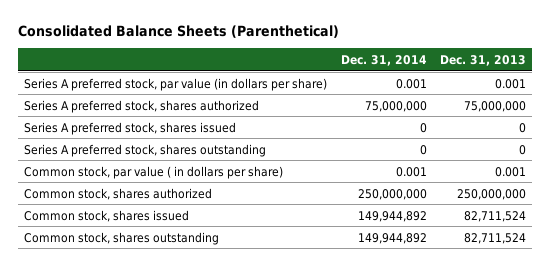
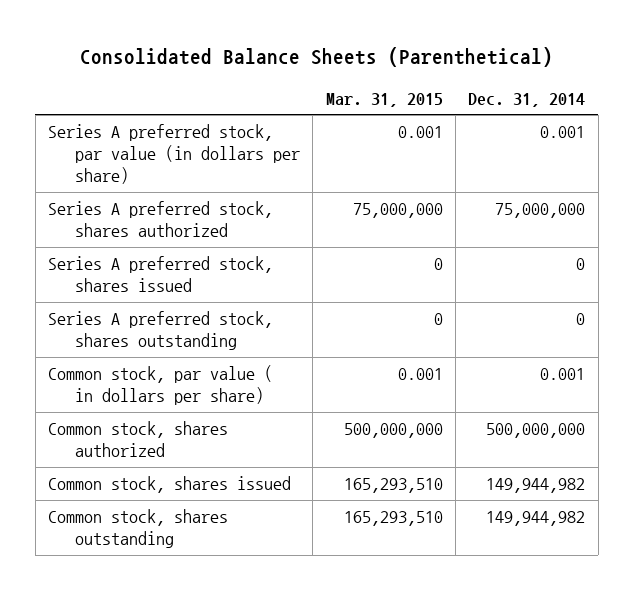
- | Dec. 31, 2014 | Dec. 31, 2013
+ | Mar. 31, 2015 | Dec. 31, 2014
- Common stock, shares authorized | 250,000,000 | 250,000,000
- Common stock, shares issued | 149,944,892 | 82,711,524
- Common stock, shares outstanding | 149,944,892 | 82,711,524
+ Common stock, shares authorized | 500,000,000 | 500,000,000
+ Common stock, shares issued | 165,293,510 | 149,944,982
+ Common stock, shares outstanding | 165,293,510 | 149,944,982

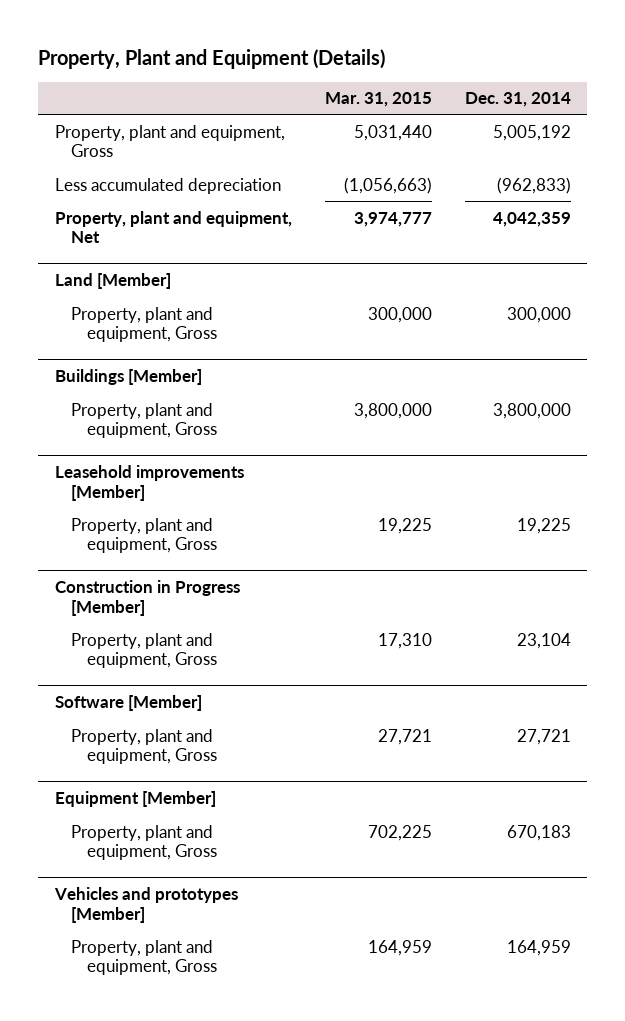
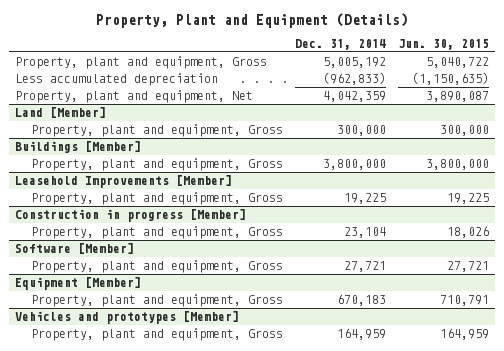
- | Mar. 31, 2015 | Dec. 31, 2014
+ | Dec. 31, 2014 | Jun. 30, 2015
- Leasehold improvements [Member]
+ Leasehold Improvements [Member]
- Construction in Progress [Member]
+ Construction in progress [Member]

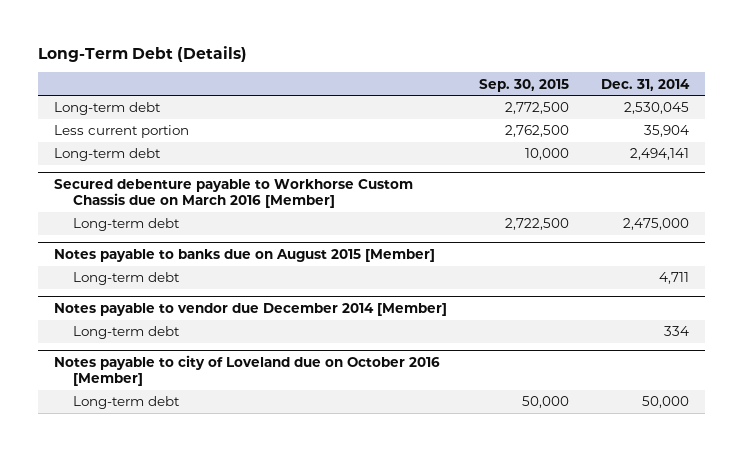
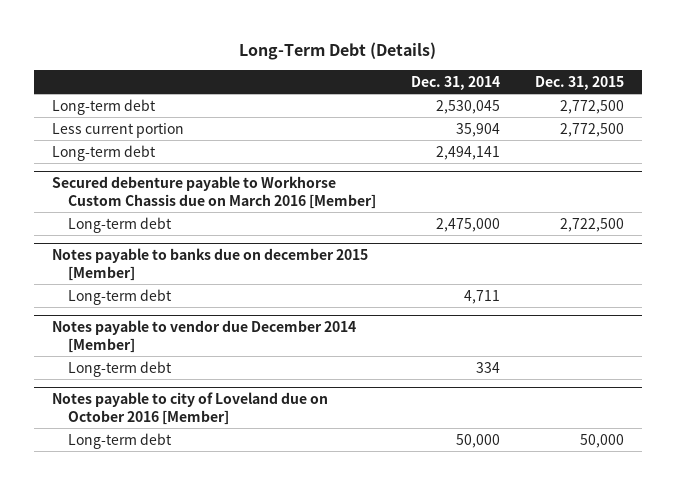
- | Sep. 30, 2015 | Dec. 31, 2014
+ | Dec. 31, 2014 | Dec. 31, 2015
- Notes payable to banks due on August 2015 [Member]
+ Notes payable to banks due on december 2015 [Member]

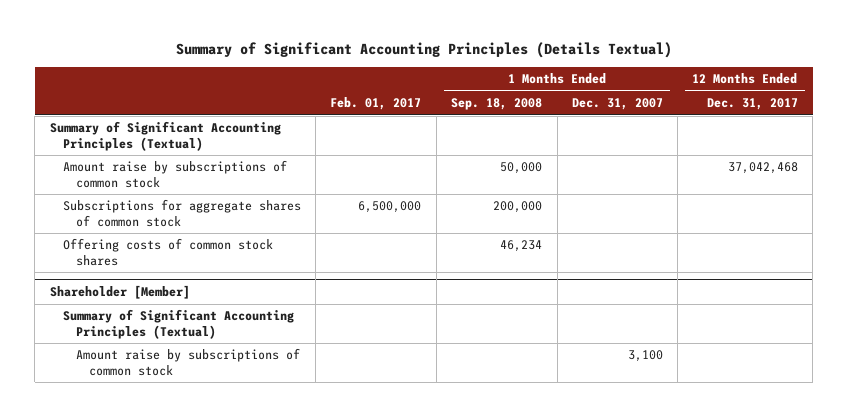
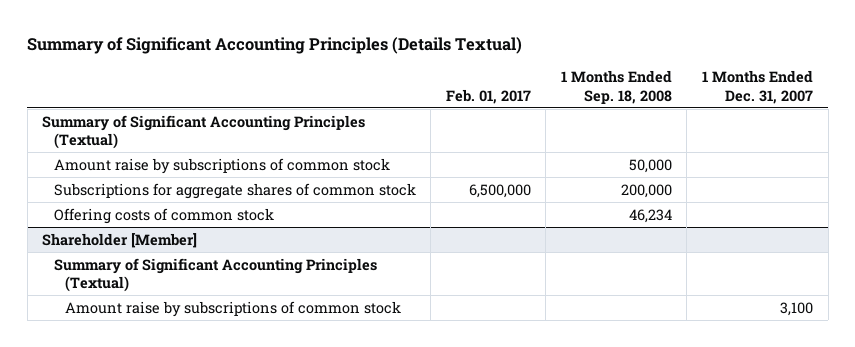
- | Feb. 01, 2017 | 1 Months Ended Sep. 18, 2008 | 1 Months Ended Dec. 31, 2007 | 12 Months Ended Dec. 31, 2017
+ | Feb. 01, 2017 | 1 Months Ended Sep. 18, 2008 | 1 Months Ended Dec. 31, 2007
- Offering costs of common stock shares | | 46,234 | |
+ Offering costs of common stock | | 46,234 |

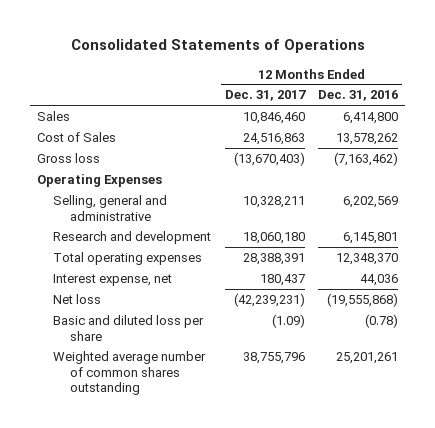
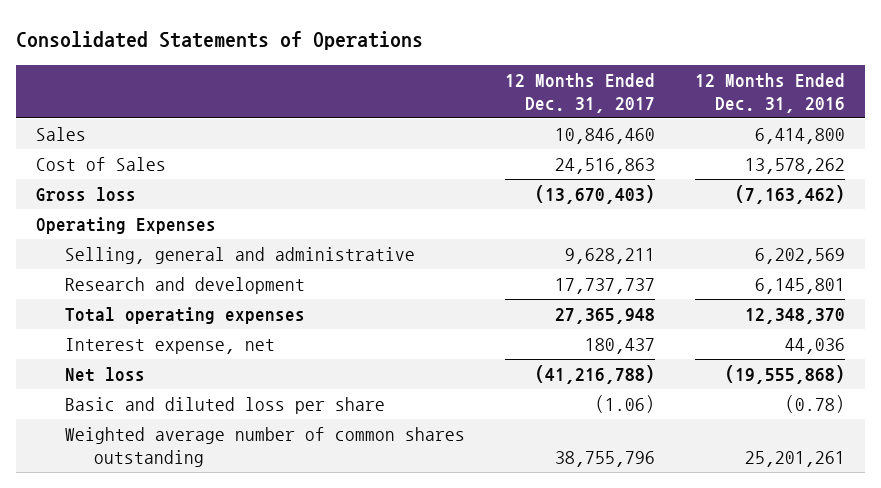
- Selling, general and administrative | 10,328,211 | 6,202,569
- Research and development | 18,060,180 | 6,145,801
- Total operating expenses | 28,388,391 | 12,348,370
+ Selling, general and administrative | 9,628,211 | 6,202,569
+ Research and development | 17,737,737 | 6,145,801
+ Total operating expenses | 27,365,948 | 12,348,370
- Net loss | (42,239,231) | (19,555,868)
- Basic and diluted loss per share | (1.09) | (0.78)
+ Net loss | (41,216,788) | (19,555,868)
+ Basic and diluted loss per share | (1.06) | (0.78)

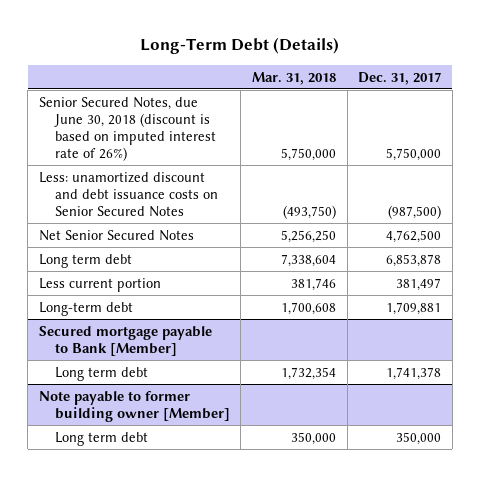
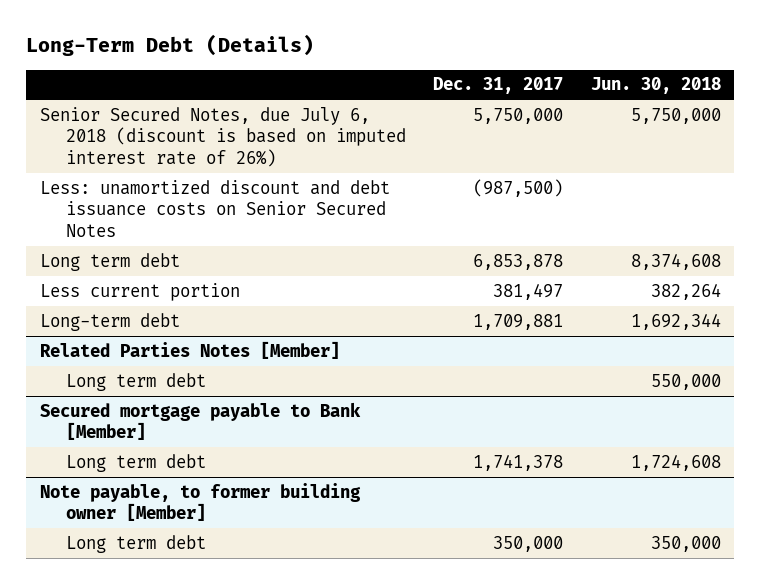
- | Mar. 31, 2018 | Dec. 31, 2017
+ | Dec. 31, 2017 | Jun. 30, 2018
- Senior Secured Notes, due June 30, 2018 (discount is based on imputed interest rate of 26%) | 5,750,000 | 5,750,000
+ Senior Secured Notes, due July 6, 2018 (discount is based on imputed interest rate of 26%) | 5,750,000 | 5,750,000
- Net Senior Secured Notes | 5,256,250 | 4,762,500
+ Related Parties Notes [Member]
+ Long term debt | | 550,000
- Note payable to former building owner [Member]
+ Note payable, to former building owner [Member]

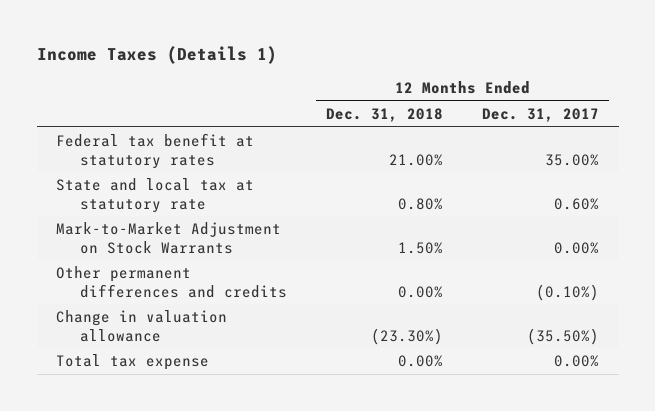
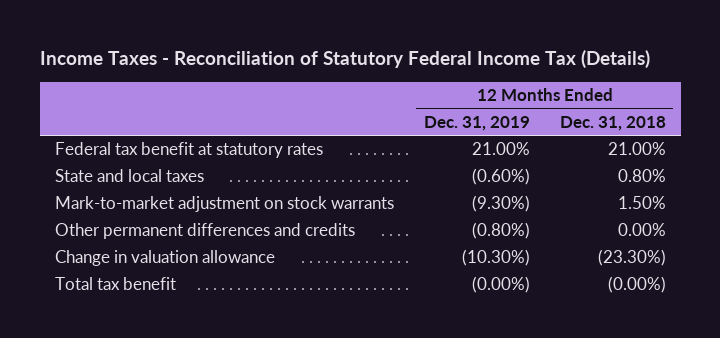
- Income Taxes (Details 1)
+ Income Taxes - Reconciliation of Statutory Federal Income Tax (Details)
- | 12 Months Ended Dec. 31, 2018 | 12 Months Ended Dec. 31, 2017
+ | 12 Months Ended Dec. 31, 2019 | 12 Months Ended Dec. 31, 2018
- State and local tax at statutory rate | 0.80% | 0.60%
- Mark-to-Market Adjustment on Stock Warrants | 1.50% | 0.00%
+ State and local taxes | (0.60%) | 0.80%
+ Mark-to-market adjustment on stock warrants | (9.30%) | 1.50%
- Total tax expense | 0.00% | 0.00%
+ Total tax benefit | (0.00%) | (0.00%)

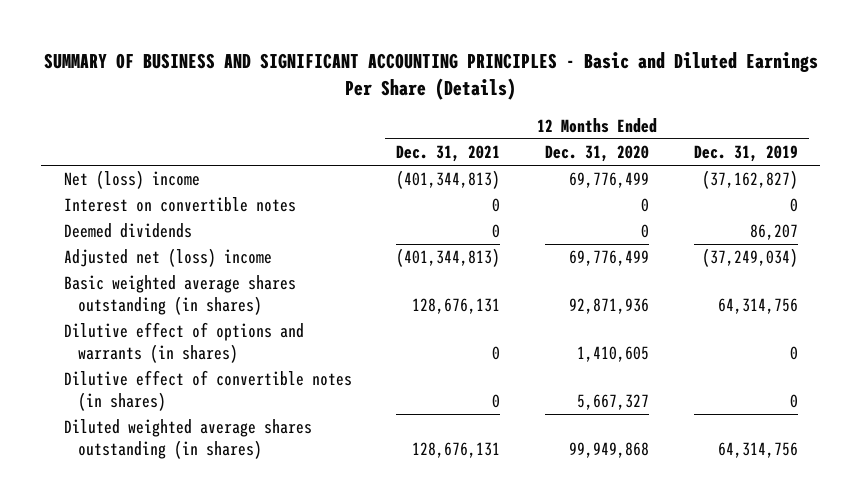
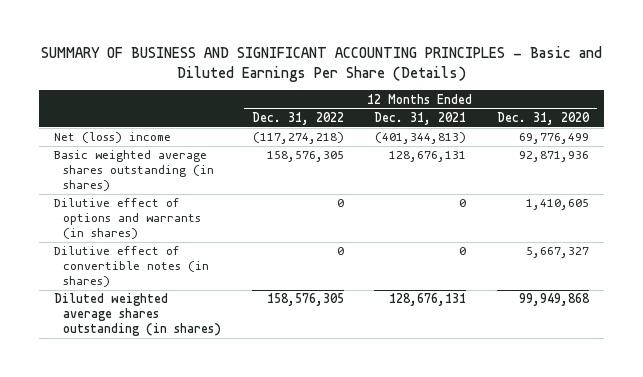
- | 12 Months Ended Dec. 31, 2021 | 12 Months Ended Dec. 31, 2020 | 12 Months Ended Dec. 31, 2019
+ | 12 Months Ended Dec. 31, 2022 | 12 Months Ended Dec. 31, 2021 | 12 Months Ended Dec. 31, 2020
- Interest on convertible notes | 0 | 0 | 0
- Deemed dividends | 0 | 0 | 86,207
- Adjusted net (loss) income | (401,344,813) | 69,776,499 | (37,249,034)

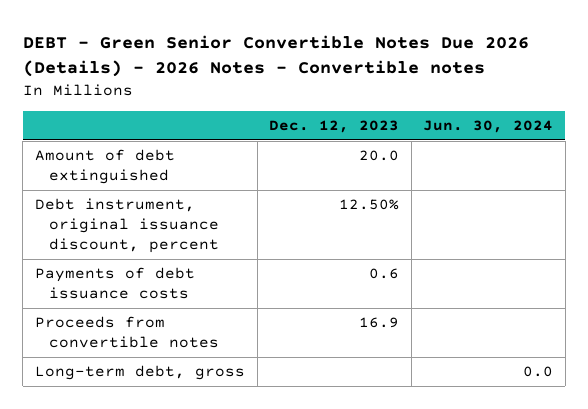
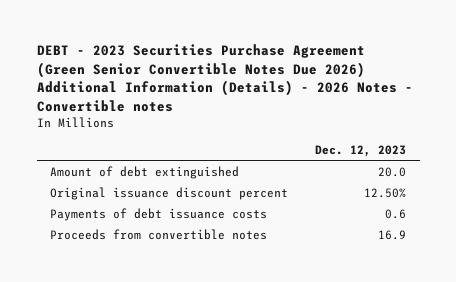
- DEBT - Green Senior Convertible Notes Due 2026 (Details) - 2026 Notes - Convertible notes
+ DEBT - 2023 Securities Purchase Agreement (Green Senior Convertible Notes Due 2026) Additional Information (Details) - 2026 Notes - Convertible notes
- | Dec. 12, 2023 | Jun. 30, 2024
+ | Dec. 12, 2023
- Debt instrument, original issuance discount, percent | 12.50% |
+ Original issuance discount percent | 12.50%
- Long-term debt, gross | | 0.0

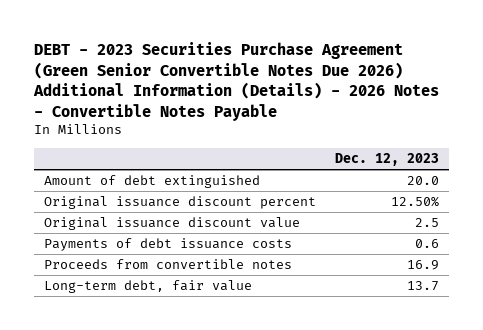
- DEBT - 2023 Securities Purchase Agreement (Green Senior Convertible Notes Due 2026) Additional Information (Details) - 2026 Notes - Convertible notes
+ DEBT - 2023 Securities Purchase Agreement (Green Senior Convertible Notes Due 2026) Additional Information (Details) - 2026 Notes - Convertible Notes Payable
+ Original issuance discount value | 2.5
+ Long-term debt, fair value | 13.7

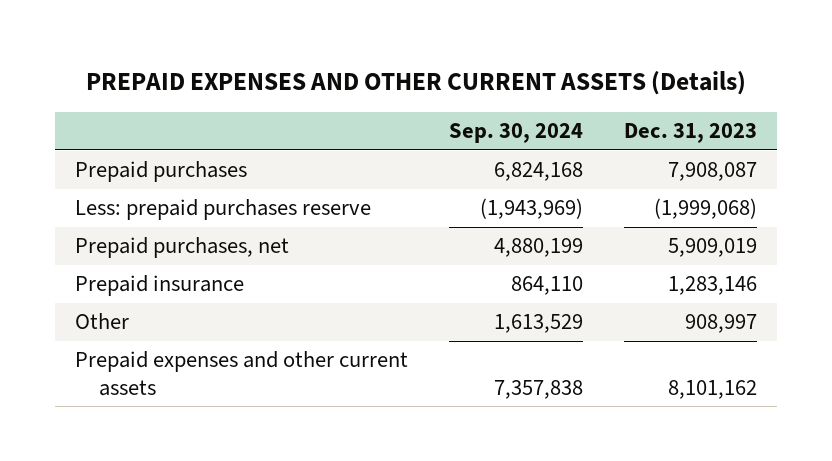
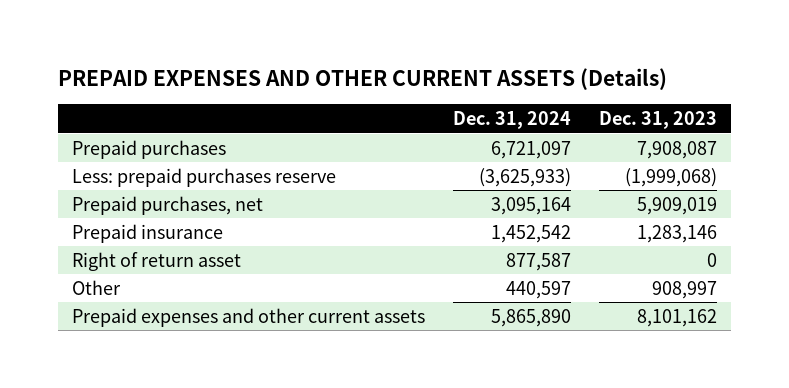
- | Sep. 30, 2024 | Dec. 31, 2023
+ | Dec. 31, 2024 | Dec. 31, 2023
+ Right of return asset | 877,587 | 0

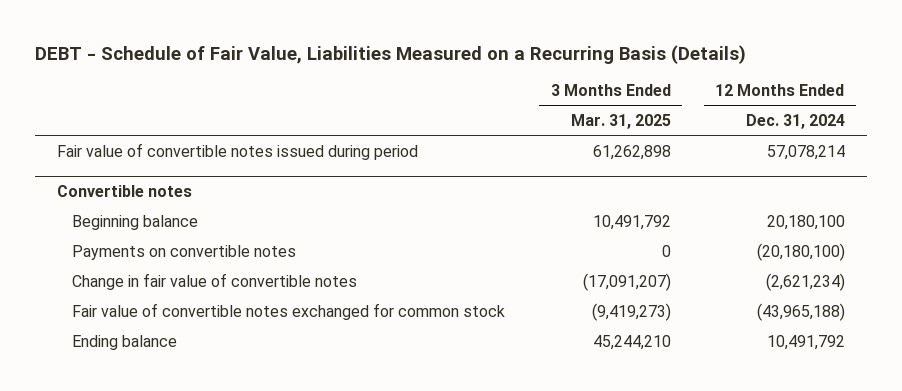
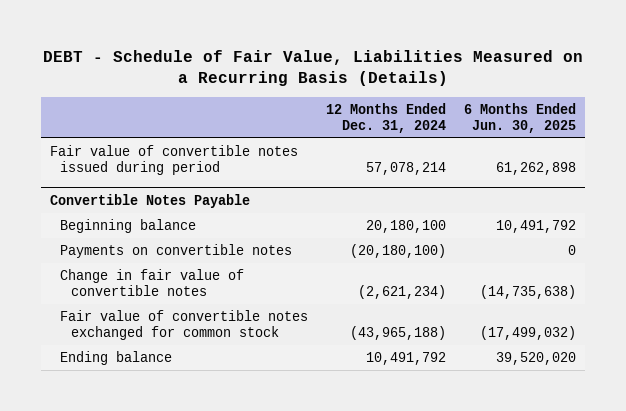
- | 3 Months Ended Mar. 31, 2025 | 12 Months Ended Dec. 31, 2024
+ | 12 Months Ended Dec. 31, 2024 | 6 Months Ended Jun. 30, 2025
- Convertible notes
+ Convertible Notes Payable

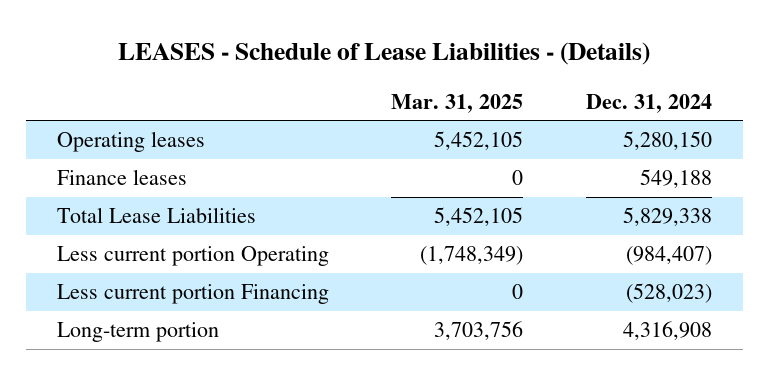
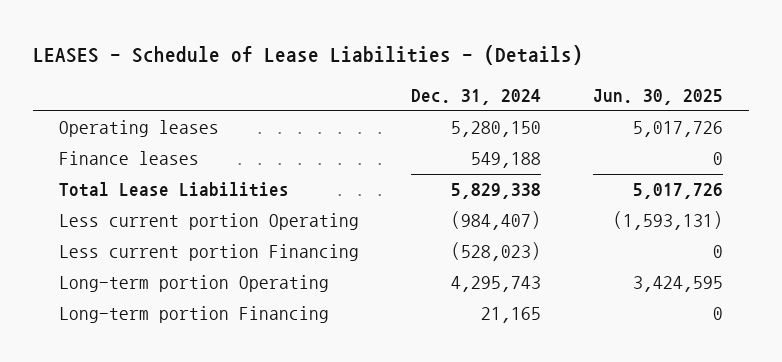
- | Mar. 31, 2025 | Dec. 31, 2024
+ | Dec. 31, 2024 | Jun. 30, 2025
- Long-term portion | 3,703,756 | 4,316,908
+ Long-term portion Operating | 4,295,743 | 3,424,595
+ Long-term portion Financing | 21,165 | 0

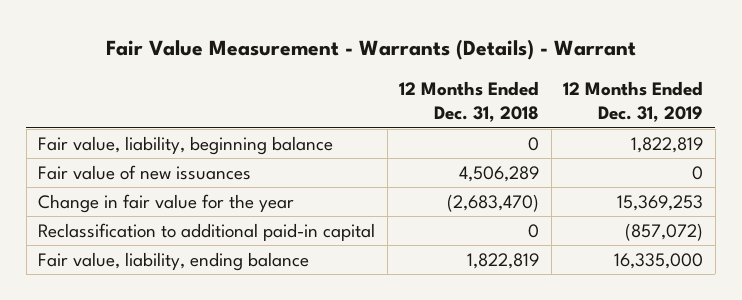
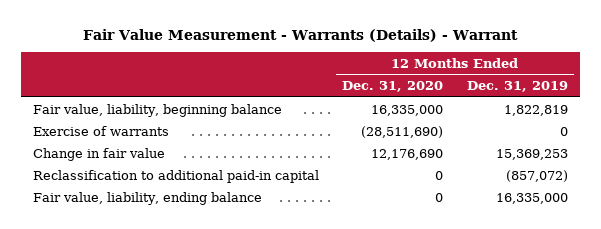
- | 12 Months Ended Dec. 31, 2018 | 12 Months Ended Dec. 31, 2019
+ | 12 Months Ended Dec. 31, 2020 | 12 Months Ended Dec. 31, 2019
- Fair value of new issuances | 4,506,289 | 0
- Change in fair value for the year | (2,683,470) | 15,369,253
+ Exercise of warrants | (28,511,690) | 0
+ Change in fair value | 12,176,690 | 15,369,253

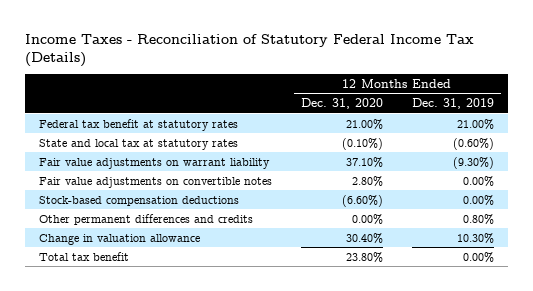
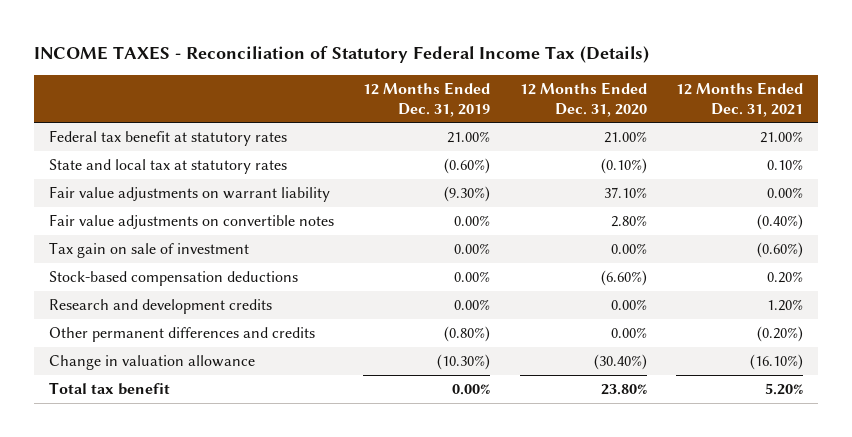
- Income Taxes - Reconciliation of Statutory Federal Income Tax (Details)
+ INCOME TAXES - Reconciliation of Statutory Federal Income Tax (Details)
- | 12 Months Ended Dec. 31, 2020 | 12 Months Ended Dec. 31, 2019
+ | 12 Months Ended Dec. 31, 2019 | 12 Months Ended Dec. 31, 2020 | 12 Months Ended Dec. 31, 2021
+ Tax gain on sale of investment | 0.00% | 0.00% | (0.60%)
- Other permanent differences and credits | 0.00% | 0.80%
- Change in valuation allowance | 30.40% | 10.30%
+ Research and development credits | 0.00% | 0.00% | 1.20%
+ Other permanent differences and credits | (0.80%) | 0.00% | (0.20%)
+ Change in valuation allowance | (10.30%) | (30.40%) | (16.10%)

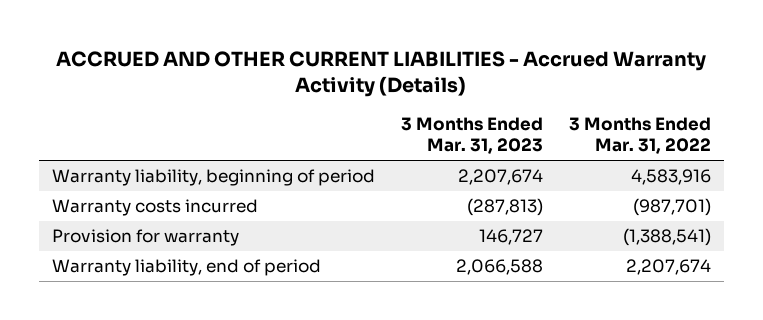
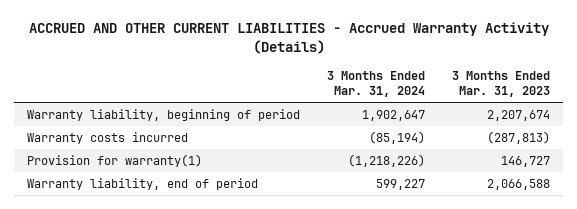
- | 3 Months Ended Mar. 31, 2023 | 3 Months Ended Mar. 31, 2022
+ | 3 Months Ended Mar. 31, 2024 | 3 Months Ended Mar. 31, 2023
- Provision for warranty | 146,727 | (1,388,541)
+ Provision for warranty(1) | (1,218,226) | 146,727

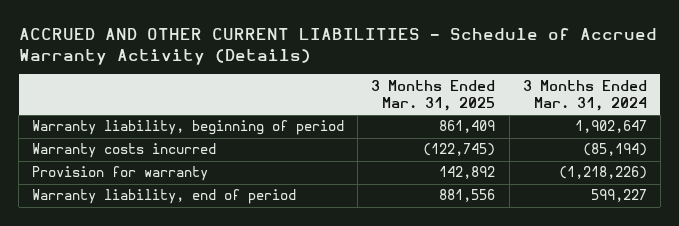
- ACCRUED AND OTHER CURRENT LIABILITIES - Accrued Warranty Activity (Details)
+ ACCRUED AND OTHER CURRENT LIABILITIES - Schedule of Accrued Warranty Activity (Details)
- | 3 Months Ended Mar. 31, 2024 | 3 Months Ended Mar. 31, 2023
+ | 3 Months Ended Mar. 31, 2025 | 3 Months Ended Mar. 31, 2024
- Provision for warranty(1) | (1,218,226) | 146,727
+ Provision for warranty | 142,892 | (1,218,226)

